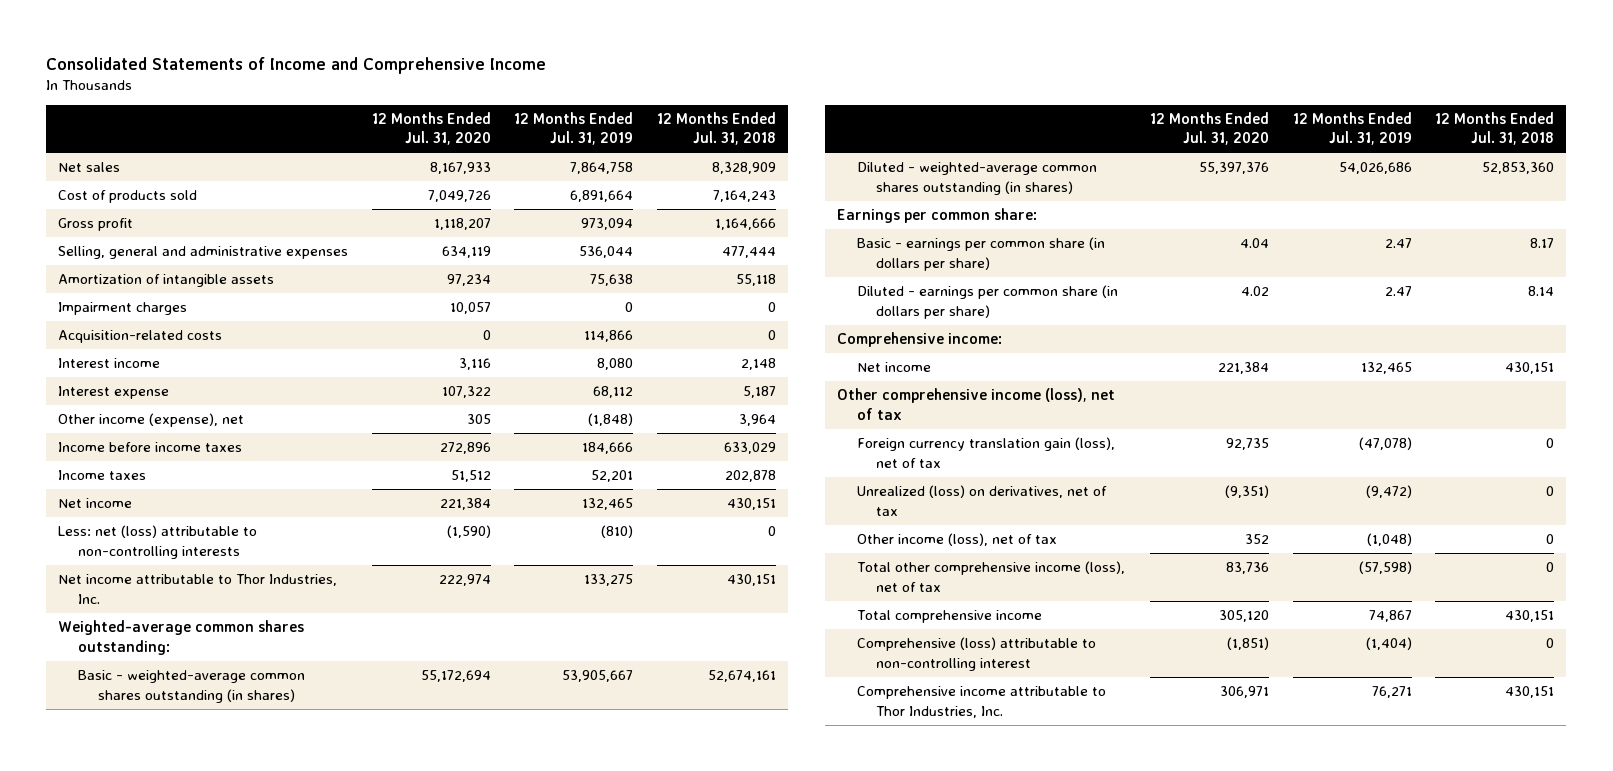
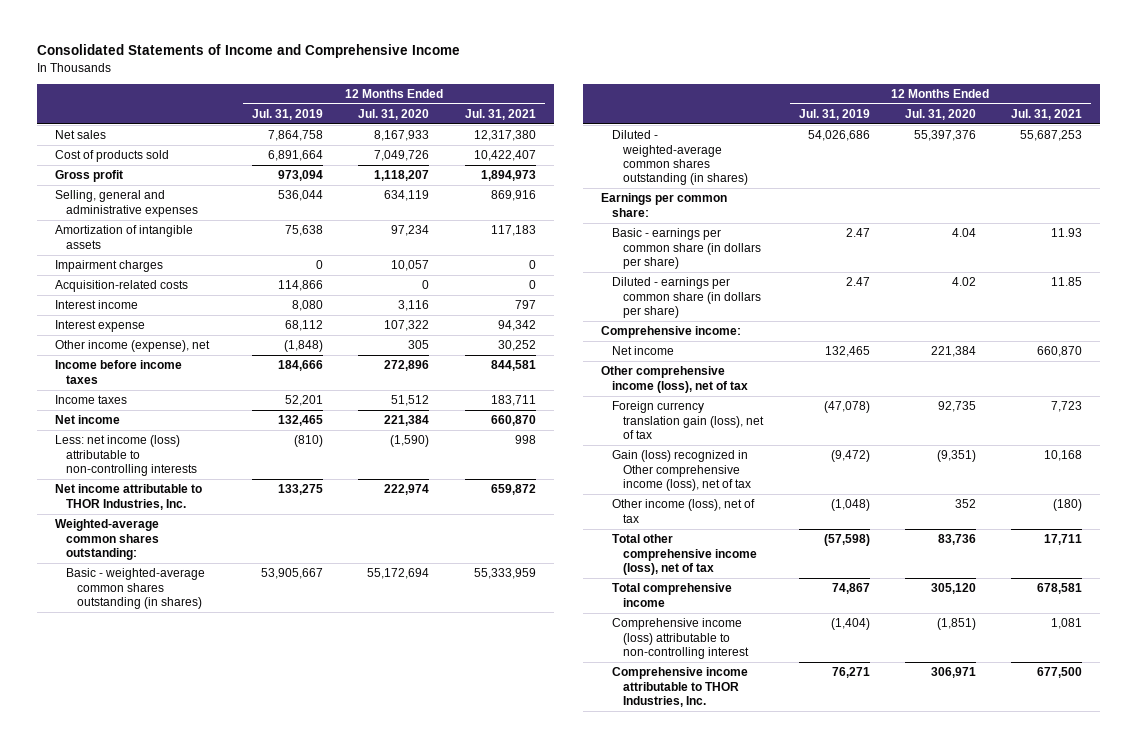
- | 12 Months Ended Jul. 31, 2020 | 12 Months Ended Jul. 31, 2019 | 12 Months Ended Jul. 31, 2018
+ | 12 Months Ended Jul. 31, 2019 | 12 Months Ended Jul. 31, 2020 | 12 Months Ended Jul. 31, 2021
- Less: net (loss) attributable to non-controlling interests | (1,590) | (810) | 0
- Net income attributable to Thor Industries, Inc. | 222,974 | 133,275 | 430,151
+ Less: net income (loss) attributable to non-controlling interests | (810) | (1,590) | 998
+ Net income attributable to THOR Industries, Inc. | 133,275 | 222,974 | 659,872
- Unrealized (loss) on derivatives, net of tax | (9,351) | (9,472) | 0
+ Gain (loss) recognized in Other comprehensive income (loss), net of tax | (9,472) | (9,351) | 10,168
- Comprehensive (loss) attributable to non-controlling interest | (1,851) | (1,404) | 0
- Comprehensive income attributable to Thor Industries, Inc. | 306,971 | 76,271 | 430,151
+ Comprehensive income (loss) attributable to non-controlling interest | (1,404) | (1,851) | 1,081
+ Comprehensive income attributable to THOR Industries, Inc. | 76,271 | 306,971 | 677,500

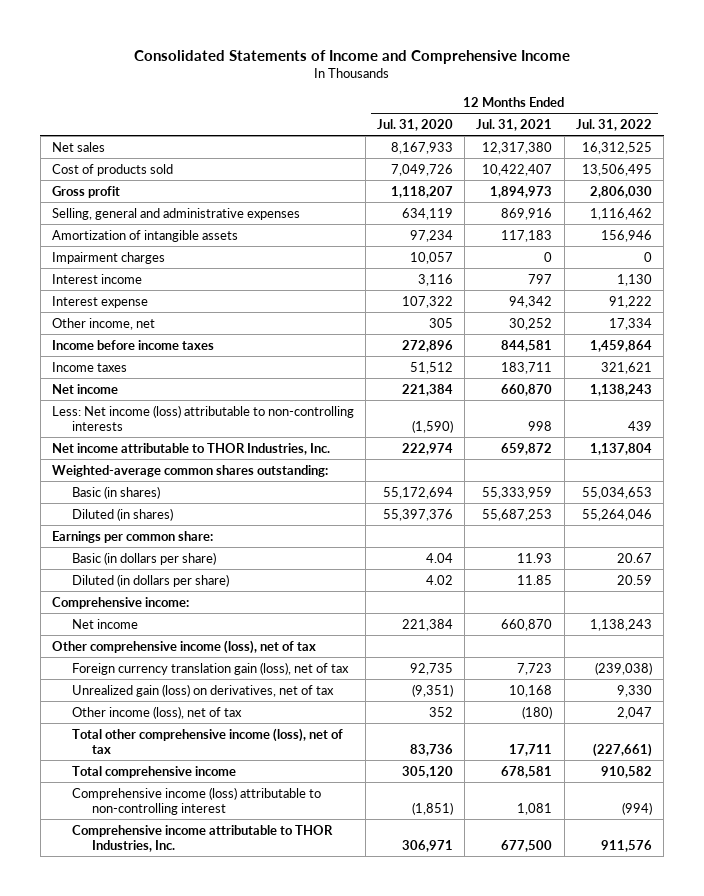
- | 12 Months Ended Jul. 31, 2019 | 12 Months Ended Jul. 31, 2020 | 12 Months Ended Jul. 31, 2021
+ | 12 Months Ended Jul. 31, 2020 | 12 Months Ended Jul. 31, 2021 | 12 Months Ended Jul. 31, 2022
- Acquisition-related costs | 114,866 | 0 | 0
- Other income (expense), net | (1,848) | 305 | 30,252
+ Other income, net | 305 | 30,252 | 17,334
- Less: net income (loss) attributable to non-controlling interests | (810) | (1,590) | 998
+ Less: Net income (loss) attributable to non-controlling interests | (1,590) | 998 | 439
- Basic - weighted-average common shares outstanding (in shares) | 53,905,667 | 55,172,694 | 55,333,959
- Diluted - weighted-average common shares outstanding (in shares) | 54,026,686 | 55,397,376 | 55,687,253
+ Basic (in shares) | 55,172,694 | 55,333,959 | 55,034,653
+ Diluted (in shares) | 55,397,376 | 55,687,253 | 55,264,046
- Basic - earnings per common share (in dollars per share) | 2.47 | 4.04 | 11.93
- Diluted - earnings per common share (in dollars per share) | 2.47 | 4.02 | 11.85
+ Basic (in dollars per share) | 4.04 | 11.93 | 20.67
+ Diluted (in dollars per share) | 4.02 | 11.85 | 20.59
- Gain (loss) recognized in Other comprehensive income (loss), net of tax | (9,472) | (9,351) | 10,168
+ Unrealized gain (loss) on derivatives, net of tax | (9,351) | 10,168 | 9,330

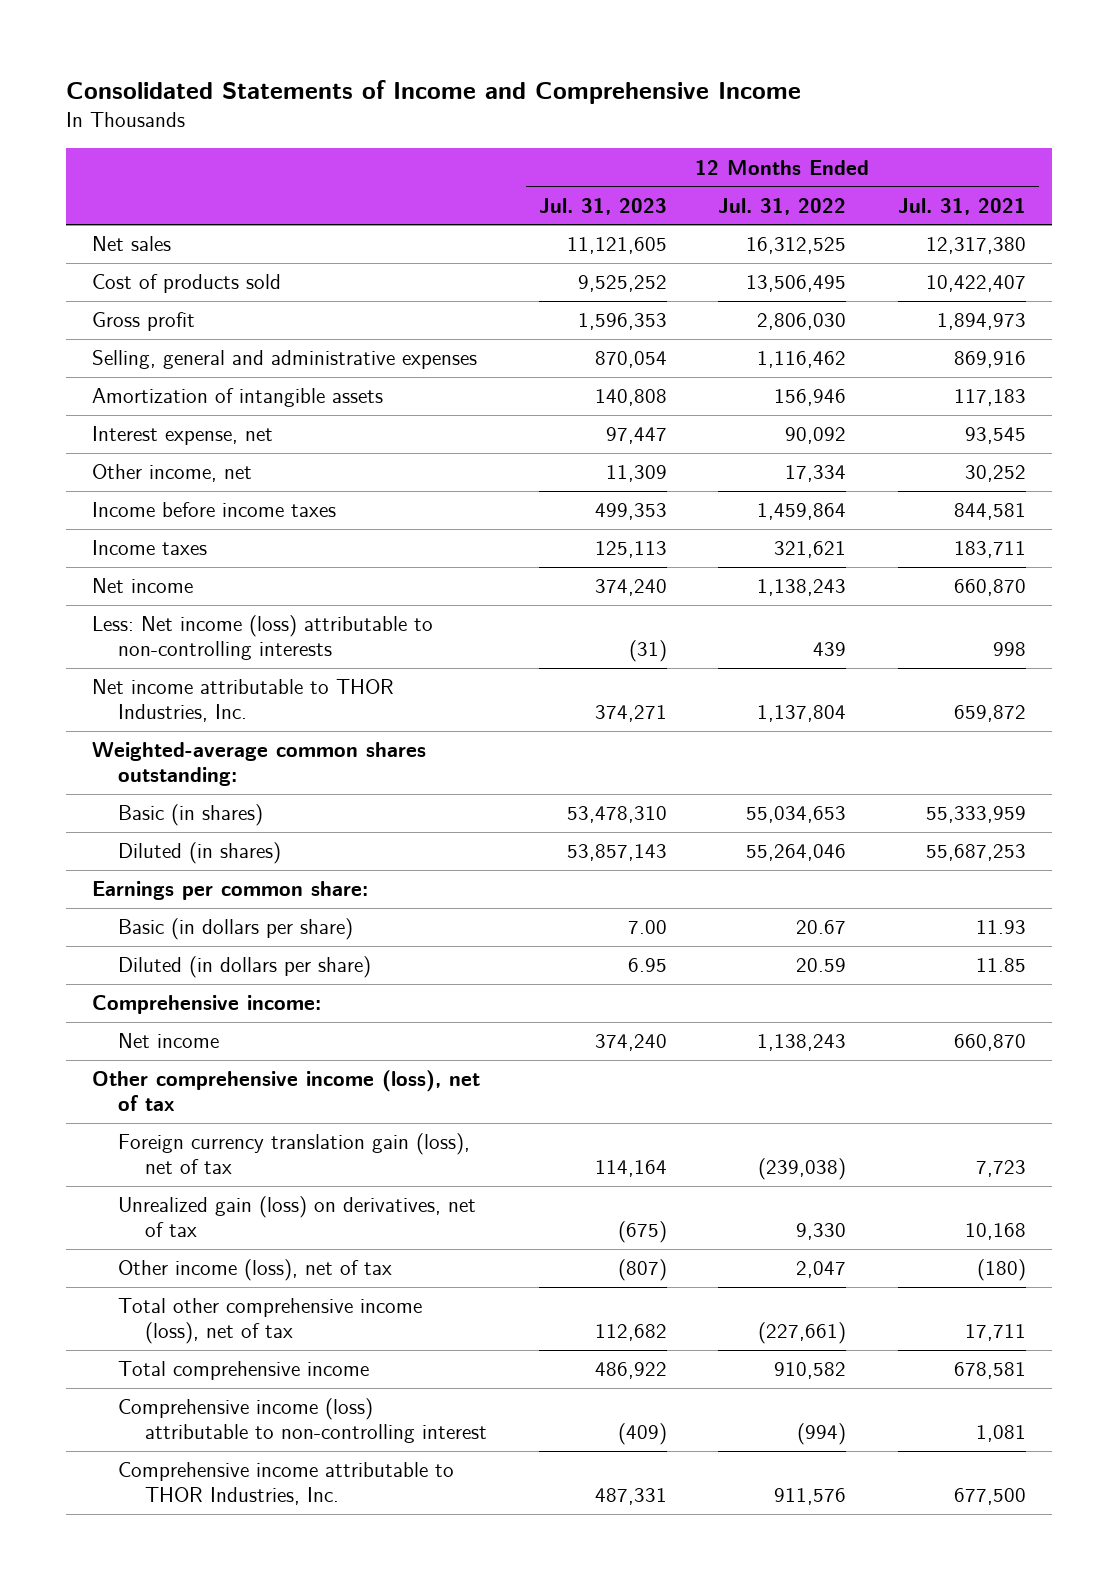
- | 12 Months Ended Jul. 31, 2020 | 12 Months Ended Jul. 31, 2021 | 12 Months Ended Jul. 31, 2022
+ | 12 Months Ended Jul. 31, 2023 | 12 Months Ended Jul. 31, 2022 | 12 Months Ended Jul. 31, 2021
- Impairment charges | 10,057 | 0 | 0
- Interest income | 3,116 | 797 | 1,130
- Interest expense | 107,322 | 94,342 | 91,222
+ Interest expense, net | 97,447 | 90,092 | 93,545

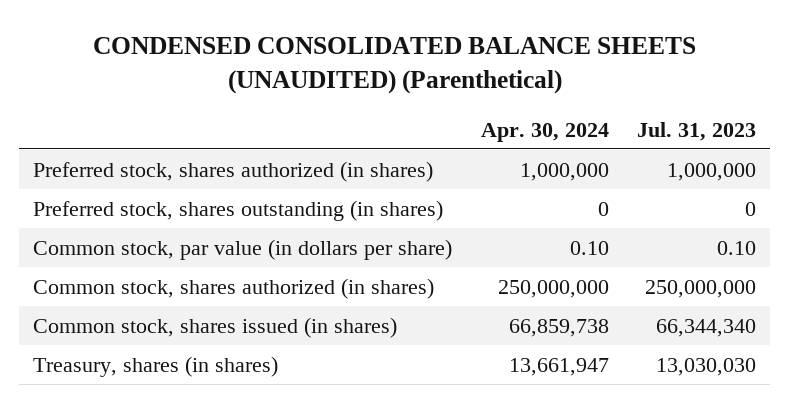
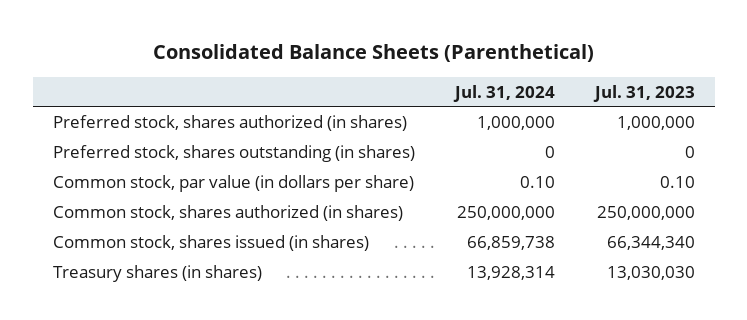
- CONDENSED CONSOLIDATED BALANCE SHEETS (UNAUDITED) (Parenthetical)
+ Consolidated Balance Sheets (Parenthetical)
- | Apr. 30, 2024 | Jul. 31, 2023
+ | Jul. 31, 2024 | Jul. 31, 2023
- Treasury, shares (in shares) | 13,661,947 | 13,030,030
+ Treasury shares (in shares) | 13,928,314 | 13,030,030

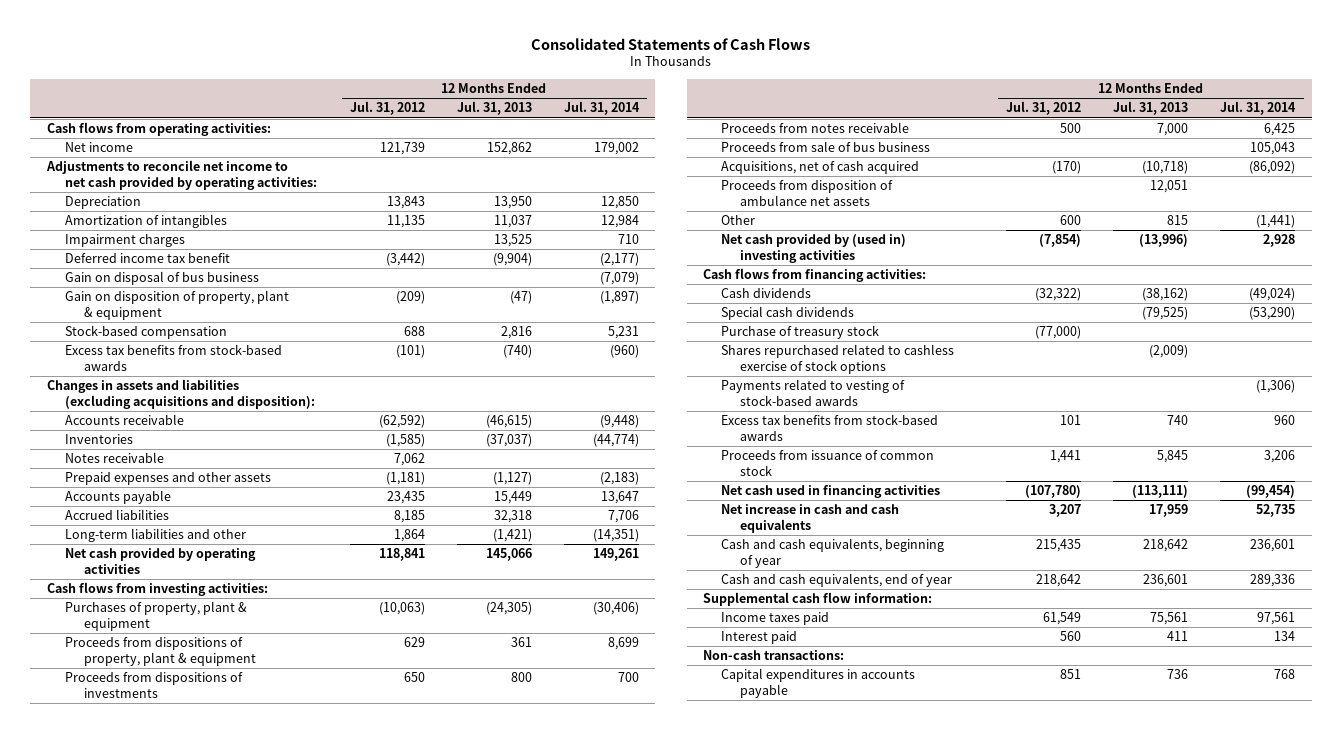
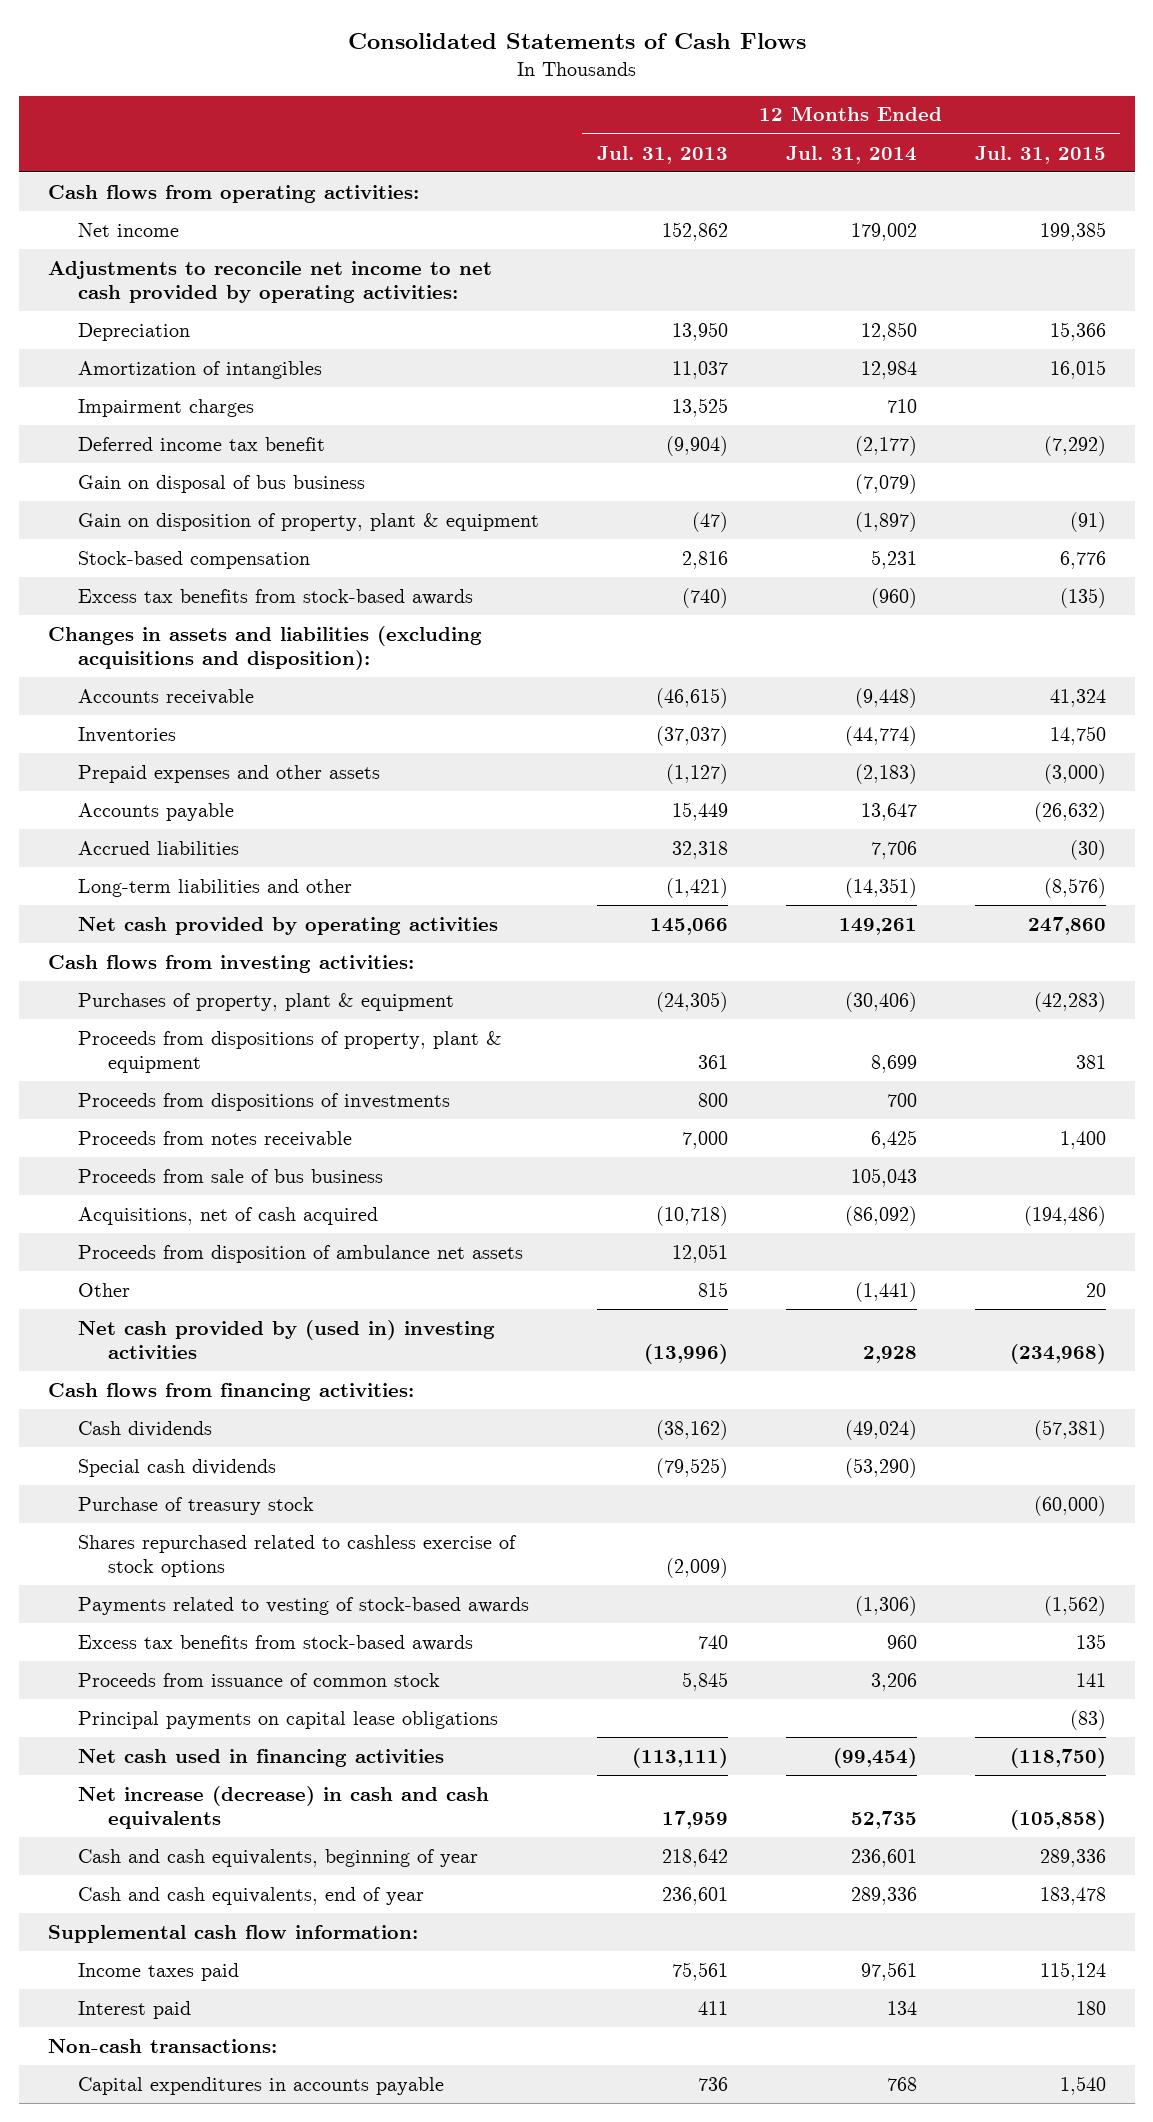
- | 12 Months Ended Jul. 31, 2012 | 12 Months Ended Jul. 31, 2013 | 12 Months Ended Jul. 31, 2014
+ | 12 Months Ended Jul. 31, 2013 | 12 Months Ended Jul. 31, 2014 | 12 Months Ended Jul. 31, 2015
- Notes receivable | 7,062 | |
+ Principal payments on capital lease obligations | | | (83)
- Net increase in cash and cash equivalents | 3,207 | 17,959 | 52,735
+ Net increase (decrease) in cash and cash equivalents | 17,959 | 52,735 | (105,858)

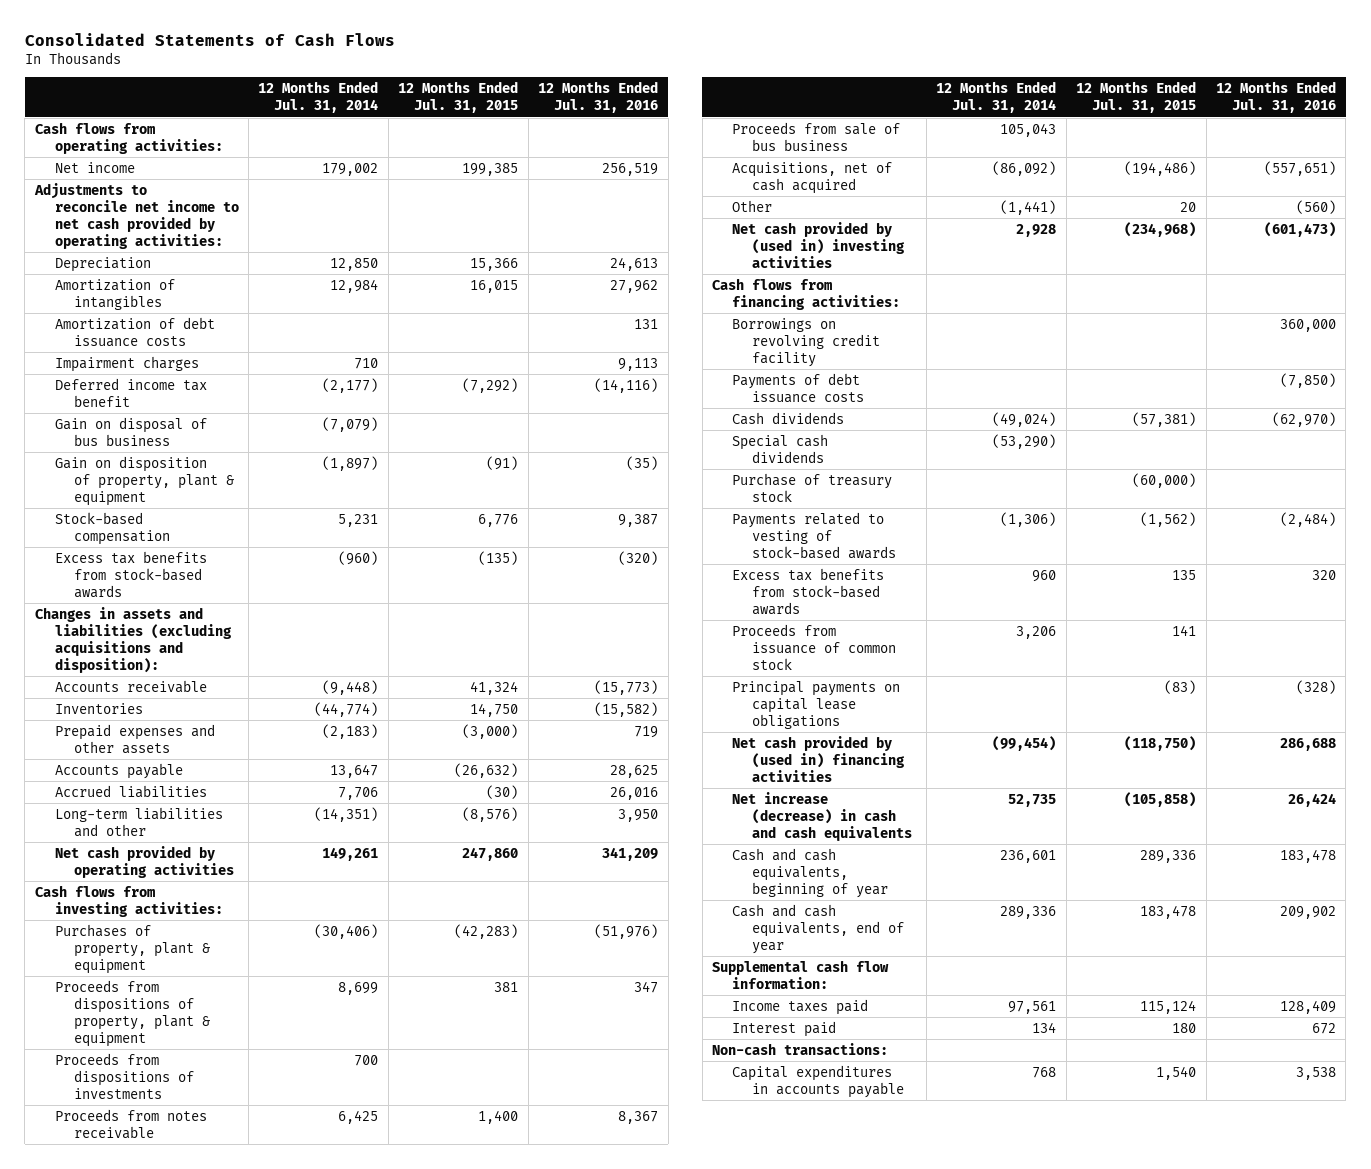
- | 12 Months Ended Jul. 31, 2013 | 12 Months Ended Jul. 31, 2014 | 12 Months Ended Jul. 31, 2015
+ | 12 Months Ended Jul. 31, 2014 | 12 Months Ended Jul. 31, 2015 | 12 Months Ended Jul. 31, 2016
+ Amortization of debt issuance costs | | | 131
- Proceeds from disposition of ambulance net assets | 12,051 | |
+ Borrowings on revolving credit facility | | | 360,000
+ Payments of debt issuance costs | | | (7,850)
- Shares repurchased related to cashless exercise of stock options | (2,009) | |
- Net cash used in financing activities | (113,111) | (99,454) | (118,750)
+ Net cash provided by (used in) financing activities | (99,454) | (118,750) | 286,688

